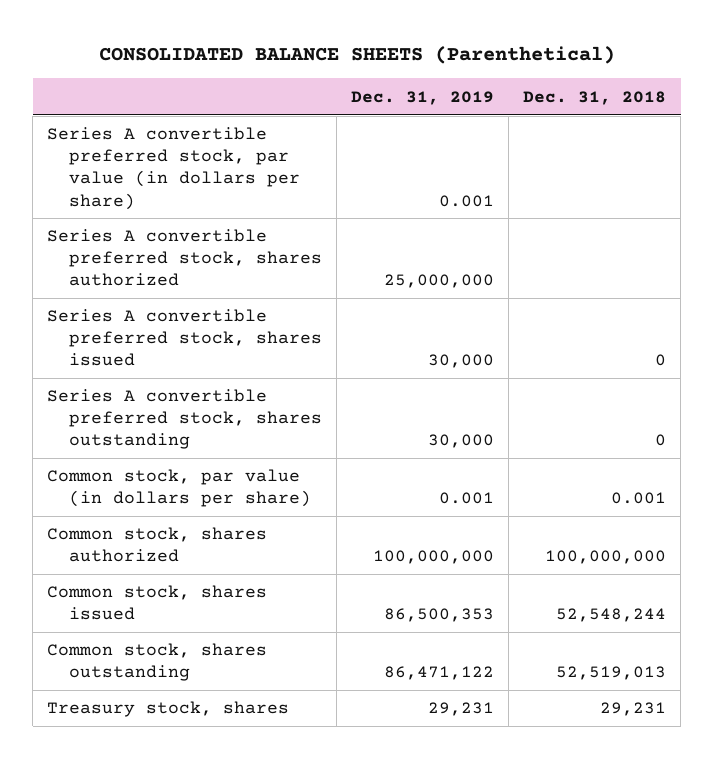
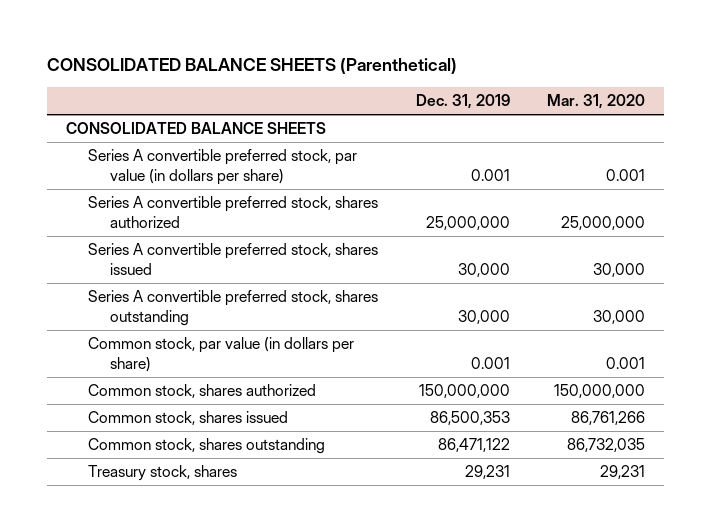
- | Dec. 31, 2019 | Dec. 31, 2018
+ | Dec. 31, 2019 | Mar. 31, 2020
+ CONSOLIDATED BALANCE SHEETS
- Common stock, shares authorized | 100,000,000 | 100,000,000
+ Common stock, shares authorized | 150,000,000 | 150,000,000

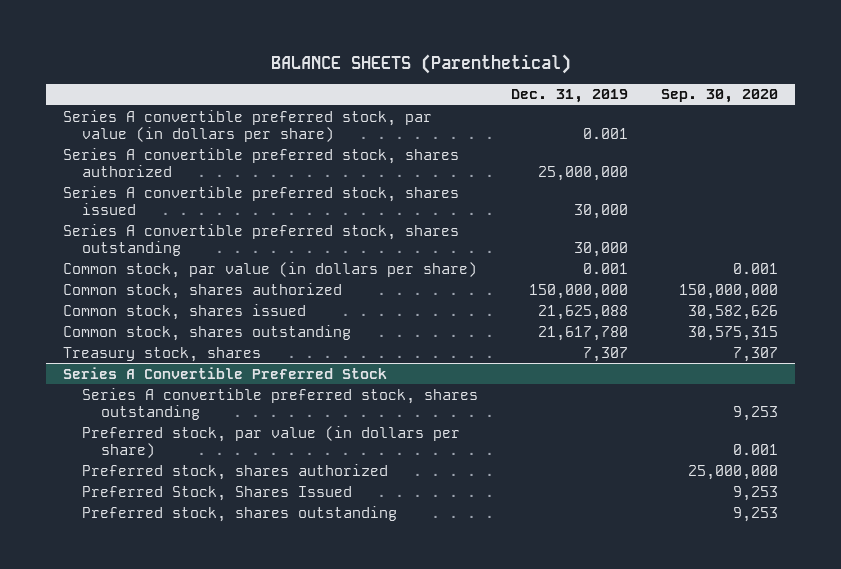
- CONSOLIDATED BALANCE SHEETS (Parenthetical)
+ BALANCE SHEETS (Parenthetical)
- | Dec. 31, 2019 | Mar. 31, 2020
+ | Dec. 31, 2019 | Sep. 30, 2020
- CONSOLIDATED BALANCE SHEETS
- Common stock, shares issued | 86,500,353 | 86,761,266
- Common stock, shares outstanding | 86,471,122 | 86,732,035
- Treasury stock, shares | 29,231 | 29,231
+ Common stock, shares issued | 21,625,088 | 30,582,626
+ Common stock, shares outstanding | 21,617,780 | 30,575,315
+ Treasury stock, shares | 7,307 | 7,307
+ Series A Convertible Preferred Stock
+ Series A convertible preferred stock, shares outstanding | | 9,253
+ Preferred stock, par value (in dollars per share) | | 0.001
+ Preferred stock, shares authorized | | 25,000,000
+ Preferred Stock, Shares Issued | | 9,253
+ Preferred stock, shares outstanding | | 9,253

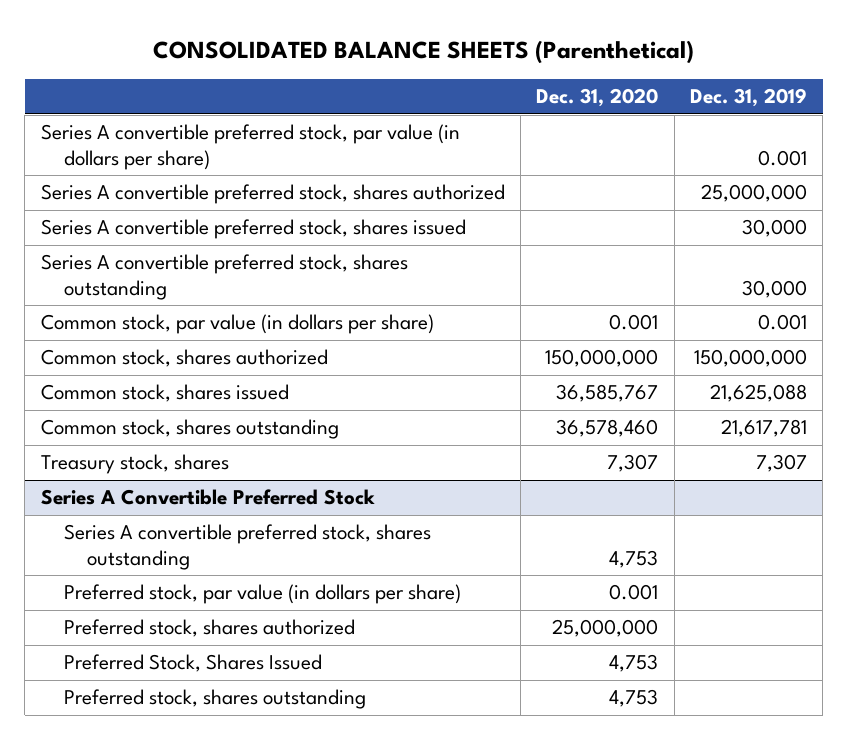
- BALANCE SHEETS (Parenthetical)
+ CONSOLIDATED BALANCE SHEETS (Parenthetical)
- | Dec. 31, 2019 | Sep. 30, 2020
+ | Dec. 31, 2020 | Dec. 31, 2019
- Common stock, shares outstanding | 21,617,780 | 30,575,315
+ Common stock, shares outstanding | 36,578,460 | 21,617,781

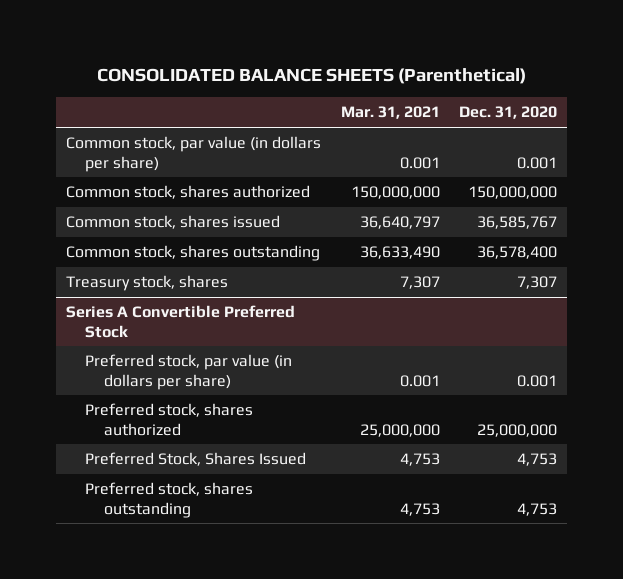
- | Dec. 31, 2020 | Dec. 31, 2019
+ | Mar. 31, 2021 | Dec. 31, 2020
- Series A convertible preferred stock, par value (in dollars per share) | | 0.001
- Series A convertible preferred stock, shares authorized | | 25,000,000
- Series A convertible preferred stock, shares issued | | 30,000
- Series A convertible preferred stock, shares outstanding | | 30,000
- Common stock, shares outstanding | 36,578,460 | 21,617,781
+ Common stock, shares outstanding | 36,633,490 | 36,578,400
@ Series A Convertible Preferred Stock
- Series A convertible preferred stock, shares outstanding | 4,753 |

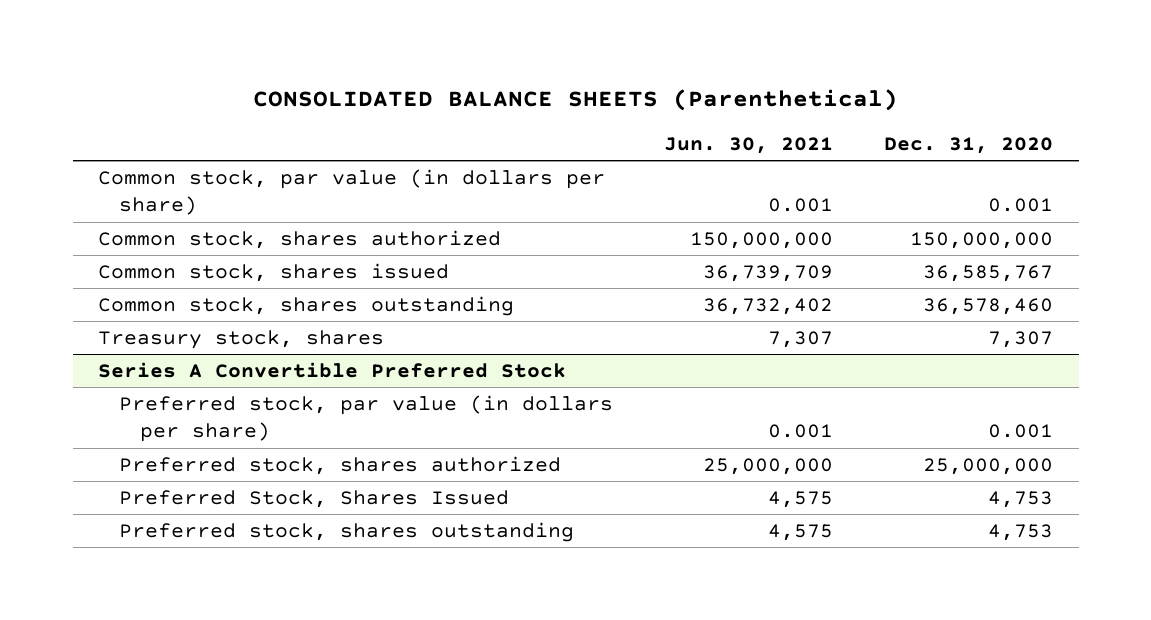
- | Mar. 31, 2021 | Dec. 31, 2020
+ | Jun. 30, 2021 | Dec. 31, 2020
- Common stock, shares outstanding | 36,633,490 | 36,578,400
+ Common stock, shares outstanding | 36,732,402 | 36,578,460

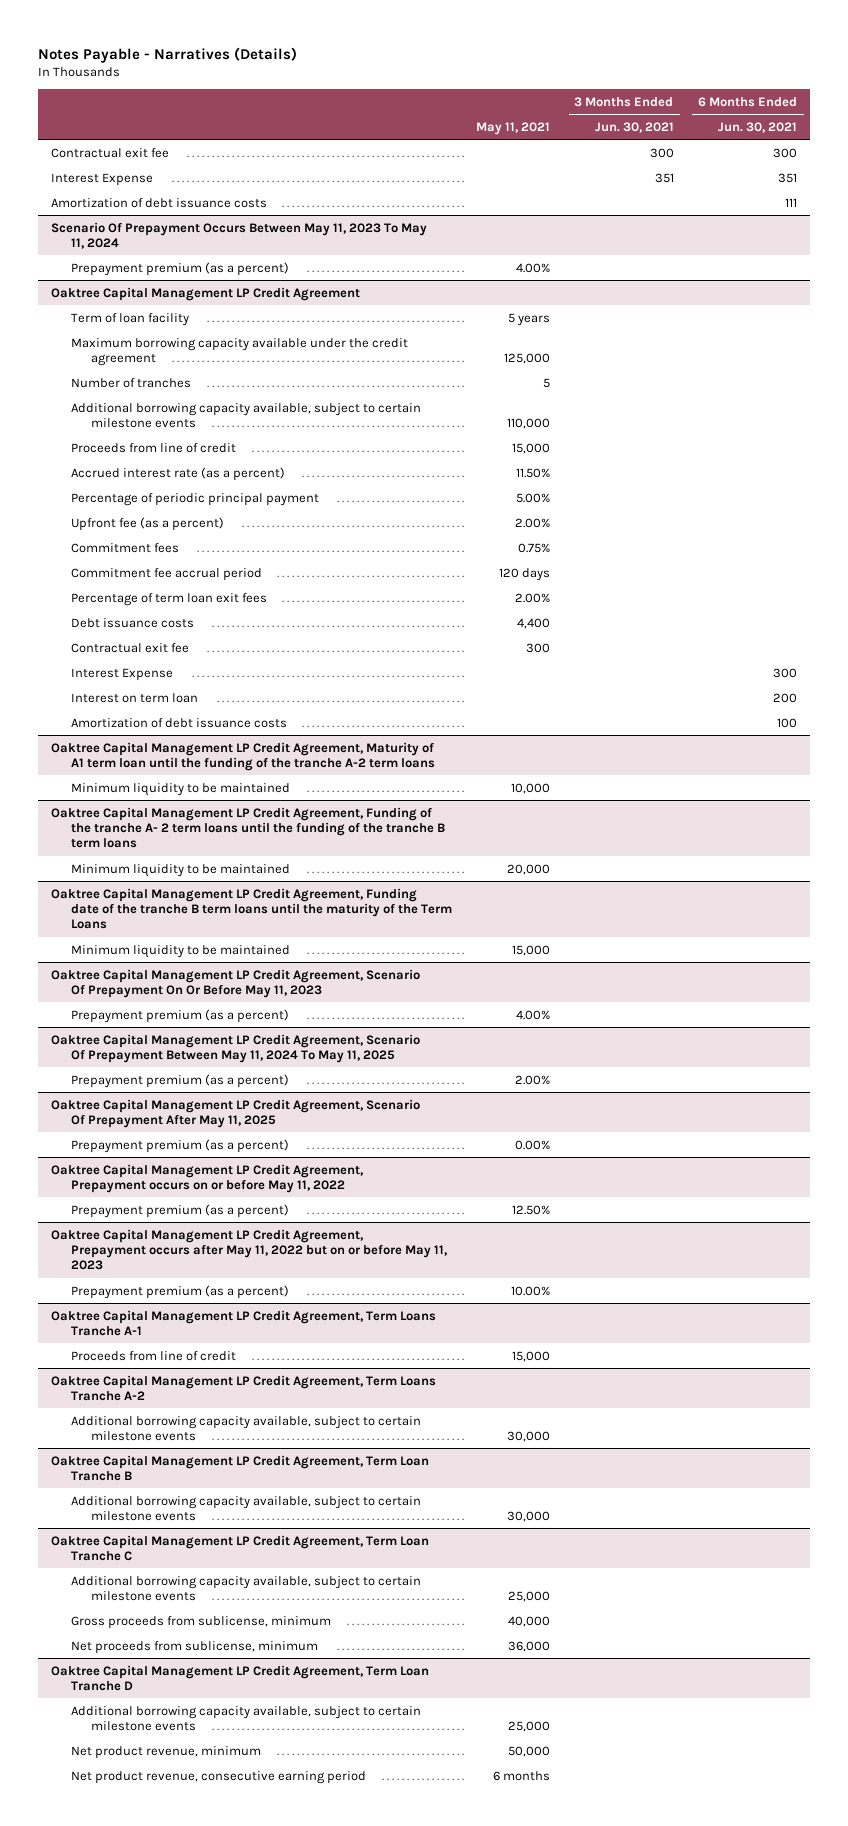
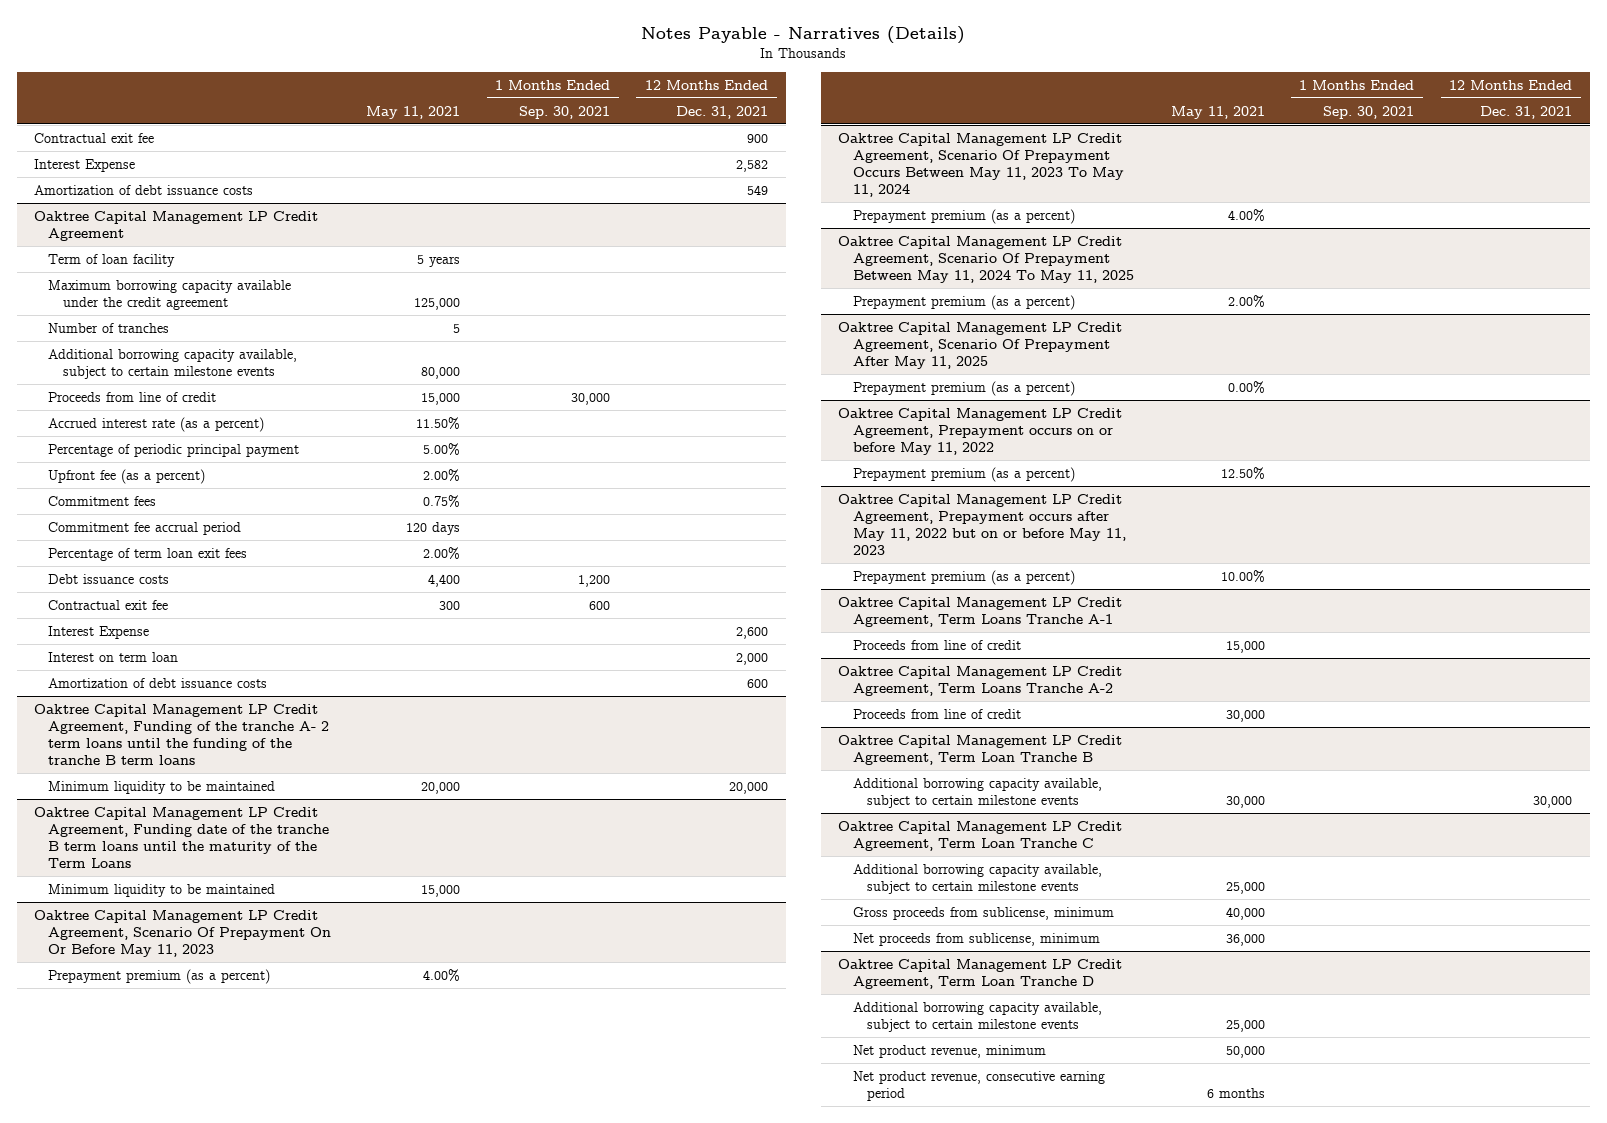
- | May 11, 2021 | 3 Months Ended Jun. 30, 2021 | 6 Months Ended Jun. 30, 2021
+ | May 11, 2021 | 1 Months Ended Sep. 30, 2021 | 12 Months Ended Dec. 31, 2021
- Scenario Of Prepayment Occurs Between May 11, 2023 To May 11, 2024
- Prepayment premium (as a percent) | 4.00% | |
@ Oaktree Capital Management LP Credit Agreement
- Additional borrowing capacity available, subject to certain milestone events | 110,000 | |
+ Additional borrowing capacity available, subject to certain milestone events | 80,000 | |
- Oaktree Capital Management LP Credit Agreement, Maturity of A1 term loan until the funding of the tranche A-2 term loans
- Minimum liquidity to be maintained | 10,000 | |
+ Oaktree Capital Management LP Credit Agreement, Scenario Of Prepayment Occurs Between May 11, 2023 To May 11, 2024
+ Prepayment premium (as a percent) | 4.00% | |
@ Oaktree Capital Management LP Credit Agreement, Term Loans Tranche A-2
- Additional borrowing capacity available, subject to certain milestone events | 30,000 | |
+ Proceeds from line of credit | 30,000 | |

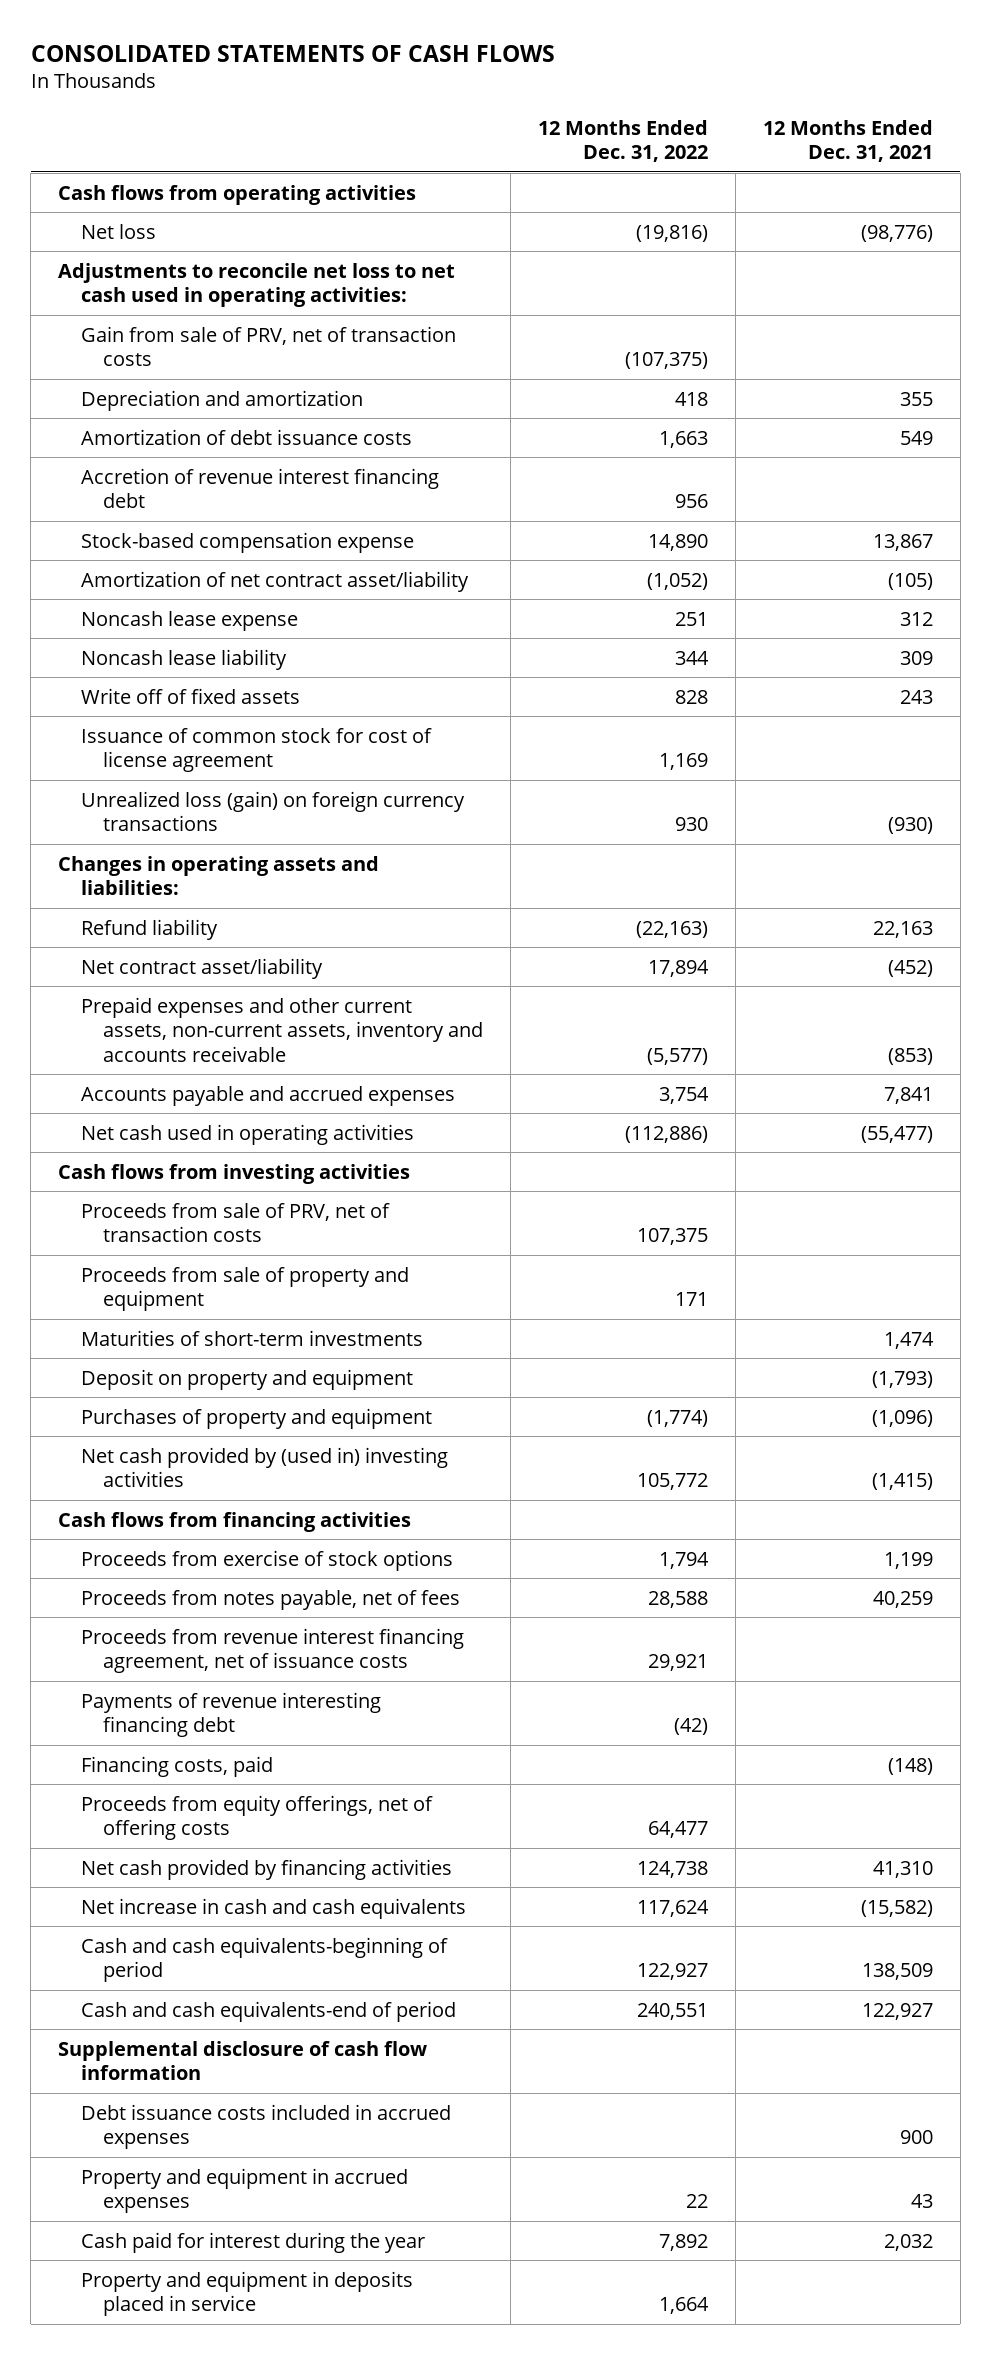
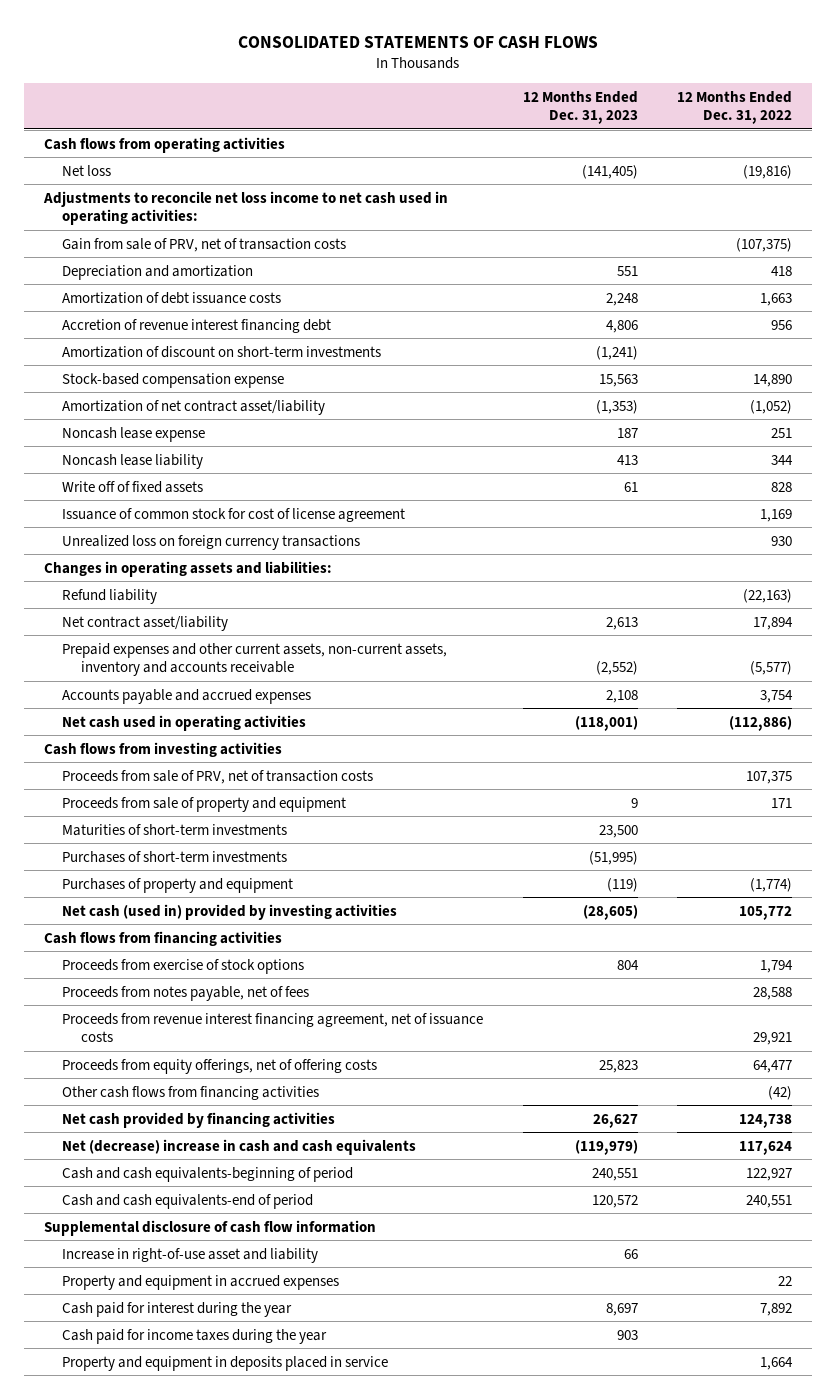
- | 12 Months Ended Dec. 31, 2022 | 12 Months Ended Dec. 31, 2021
+ | 12 Months Ended Dec. 31, 2023 | 12 Months Ended Dec. 31, 2022
- Adjustments to reconcile net loss to net cash used in operating activities:
+ Adjustments to reconcile net loss income to net cash used in operating activities:
+ Amortization of discount on short-term investments | (1,241) |
- Unrealized loss (gain) on foreign currency transactions | 930 | (930)
+ Unrealized loss on foreign currency transactions | | 930
- Deposit on property and equipment | | (1,793)
+ Purchases of short-term investments | (51,995) |
- Net cash provided by (used in) investing activities | 105,772 | (1,415)
+ Net cash (used in) provided by investing activities | (28,605) | 105,772
- Payments of revenue interesting financing debt | (42) |
- Financing costs, paid | | (148)
+ Other cash flows from financing activities | | (42)
- Net increase in cash and cash equivalents | 117,624 | (15,582)
+ Net (decrease) increase in cash and cash equivalents | (119,979) | 117,624
- Debt issuance costs included in accrued expenses | | 900
+ Increase in right-of-use asset and liability | 66 |
+ Cash paid for income taxes during the year | 903 |

